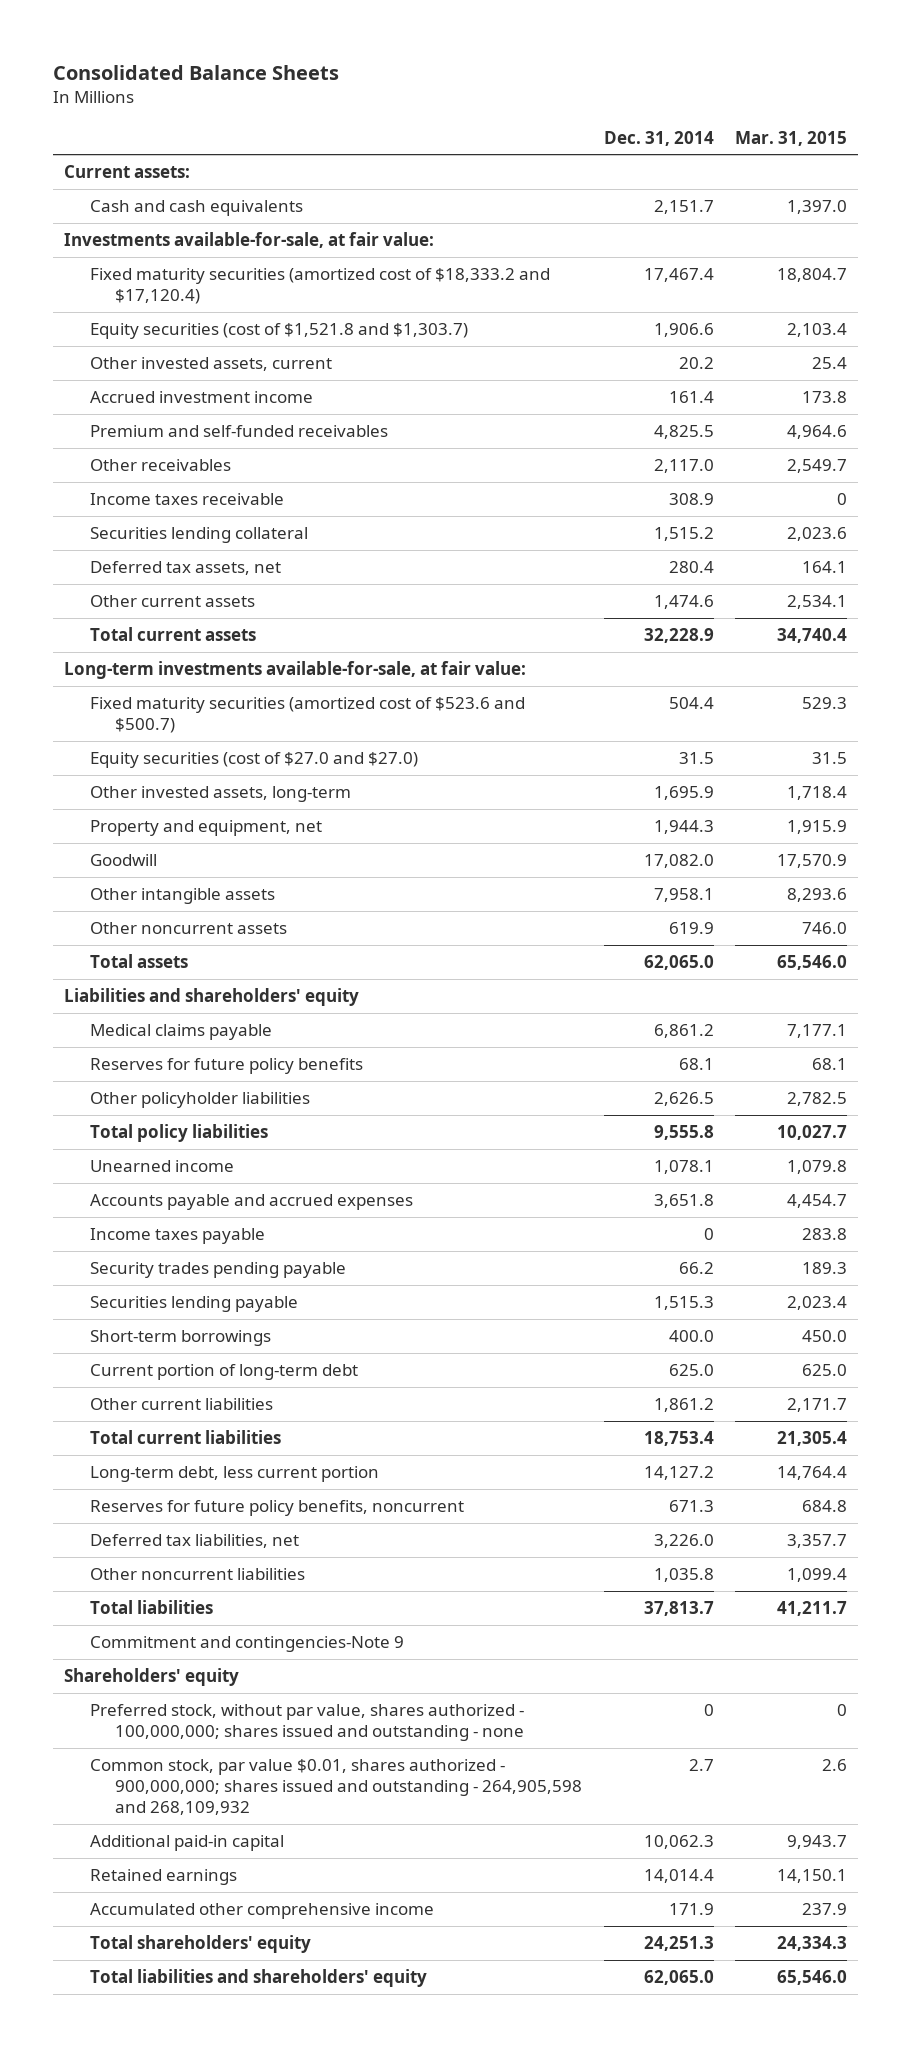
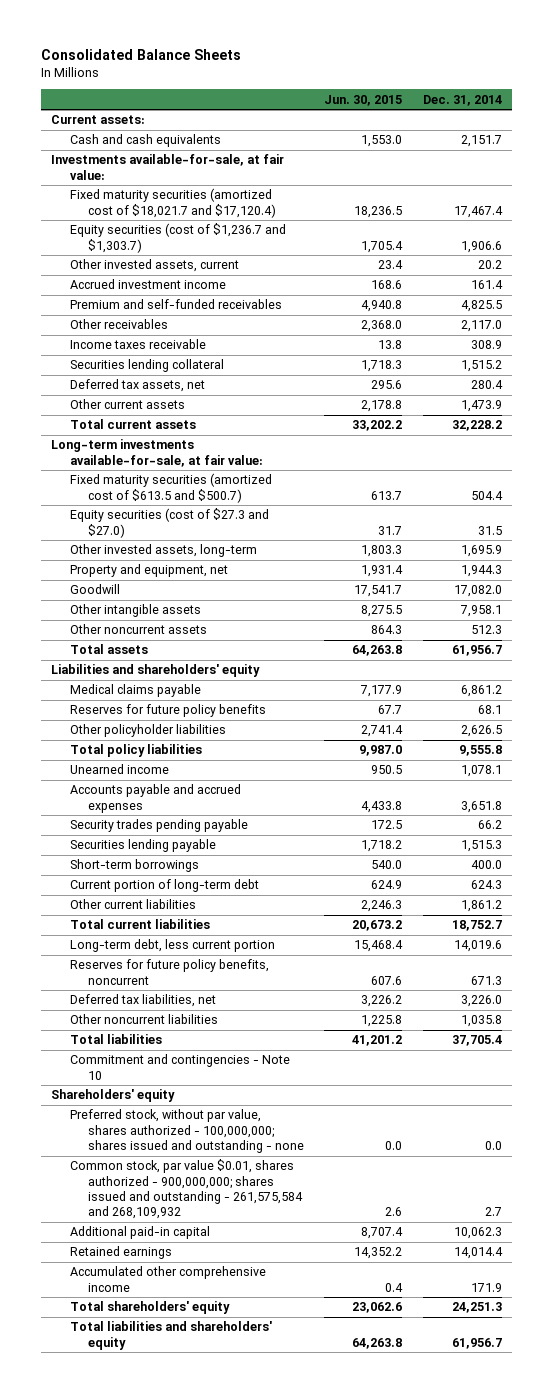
- | Dec. 31, 2014 | Mar. 31, 2015
+ | Jun. 30, 2015 | Dec. 31, 2014
- Fixed maturity securities (amortized cost of $18,333.2 and $17,120.4) | 17,467.4 | 18,804.7
- Equity securities (cost of $1,521.8 and $1,303.7) | 1,906.6 | 2,103.4
+ Fixed maturity securities (amortized cost of $18,021.7 and $17,120.4) | 18,236.5 | 17,467.4
+ Equity securities (cost of $1,236.7 and $1,303.7) | 1,705.4 | 1,906.6
- Other current assets | 1,474.6 | 2,534.1
- Total current assets | 32,228.9 | 34,740.4
+ Other current assets | 2,178.8 | 1,473.9
+ Total current assets | 33,202.2 | 32,228.2
- Fixed maturity securities (amortized cost of $523.6 and $500.7) | 504.4 | 529.3
- Equity securities (cost of $27.0 and $27.0) | 31.5 | 31.5
+ Fixed maturity securities (amortized cost of $613.5 and $500.7) | 613.7 | 504.4
+ Equity securities (cost of $27.3 and $27.0) | 31.7 | 31.5
- Other noncurrent assets | 619.9 | 746.0
- Total assets | 62,065.0 | 65,546.0
+ Other noncurrent assets | 864.3 | 512.3
+ Total assets | 64,263.8 | 61,956.7
- Income taxes payable | 0 | 283.8
- Current portion of long-term debt | 625.0 | 625.0
+ Current portion of long-term debt | 624.9 | 624.3
- Total current liabilities | 18,753.4 | 21,305.4
- Long-term debt, less current portion | 14,127.2 | 14,764.4
+ Total current liabilities | 20,673.2 | 18,752.7
+ Long-term debt, less current portion | 15,468.4 | 14,019.6
- Total liabilities | 37,813.7 | 41,211.7
- Commitment and contingencies-Note 9
+ Total liabilities | 41,201.2 | 37,705.4
+ Commitment and contingencies - Note 10
- Preferred stock, without par value, shares authorized - 100,000,000; shares issued and outstanding - none | 0 | 0
- Common stock, par value $0.01, shares authorized - 900,000,000; shares issued and outstanding - 264,905,598 and 268,109,932 | 2.7 | 2.6
+ Preferred stock, without par value, shares authorized - 100,000,000; shares issued and outstanding - none | 0.0 | 0.0
+ Common stock, par value $0.01, shares authorized - 900,000,000; shares issued and outstanding - 261,575,584 and 268,109,932 | 2.6 | 2.7
- Total liabilities and shareholders' equity | 62,065.0 | 65,546.0
+ Total liabilities and shareholders' equity | 64,263.8 | 61,956.7

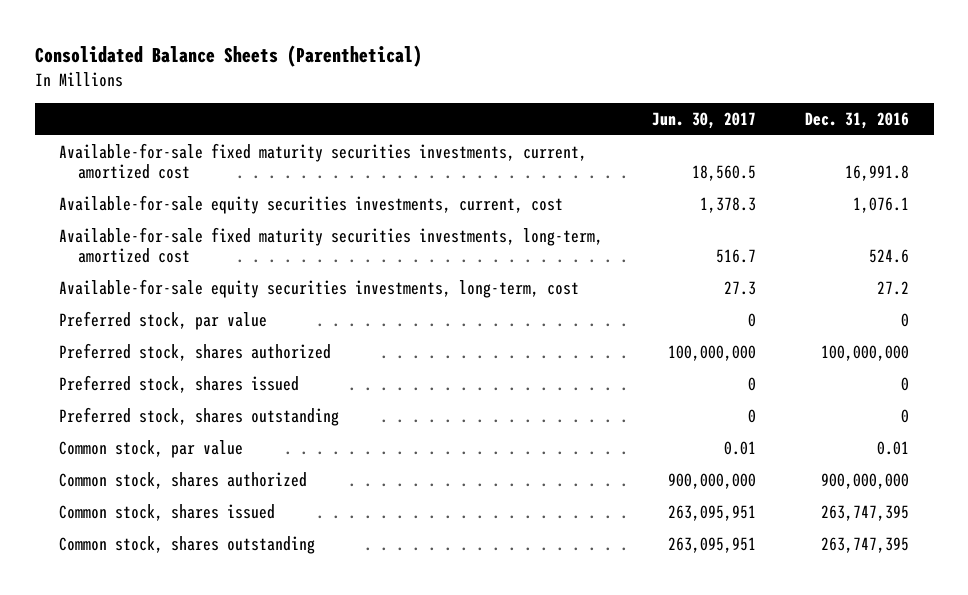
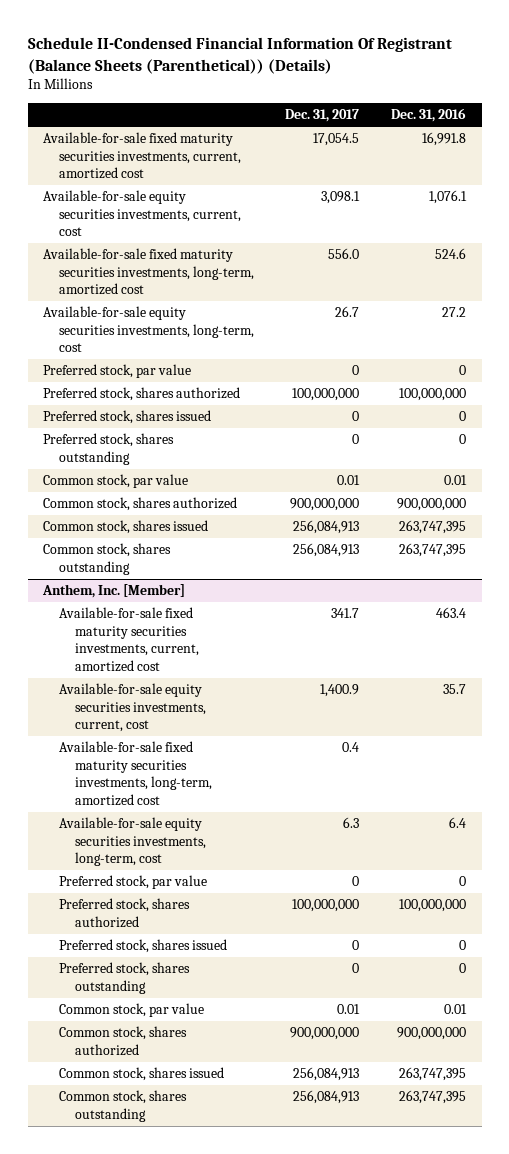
- Consolidated Balance Sheets (Parenthetical)
+ Schedule II-Condensed Financial Information Of Registrant (Balance Sheets (Parenthetical)) (Details)
- | Jun. 30, 2017 | Dec. 31, 2016
+ | Dec. 31, 2017 | Dec. 31, 2016
+ Anthem, Inc. [Member]
+ Available-for-sale fixed maturity securities investments, current, amortized cost | 341.7 | 463.4
+ Available-for-sale equity securities investments, current, cost | 1,400.9 | 35.7
+ Available-for-sale fixed maturity securities investments, long-term, amortized cost | 0.4 |
+ Available-for-sale equity securities investments, long-term, cost | 6.3 | 6.4
+ Preferred stock, par value | 0 | 0
+ Preferred stock, shares authorized | 100,000,000 | 100,000,000
+ Preferred stock, shares issued | 0 | 0
+ Preferred stock, shares outstanding | 0 | 0
+ Common stock, par value | 0.01 | 0.01
+ Common stock, shares authorized | 900,000,000 | 900,000,000
+ Common stock, shares issued | 256,084,913 | 263,747,395
+ Common stock, shares outstanding | 256,084,913 | 263,747,395

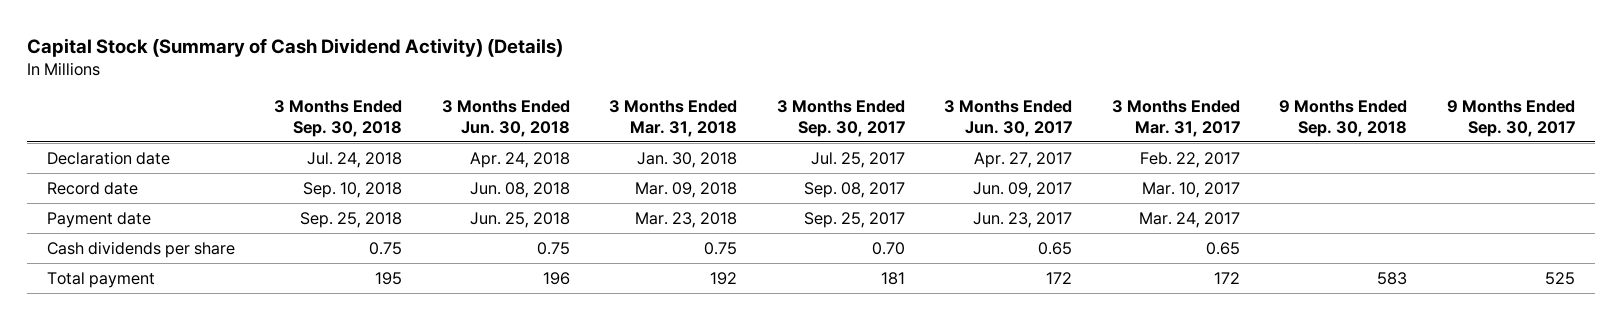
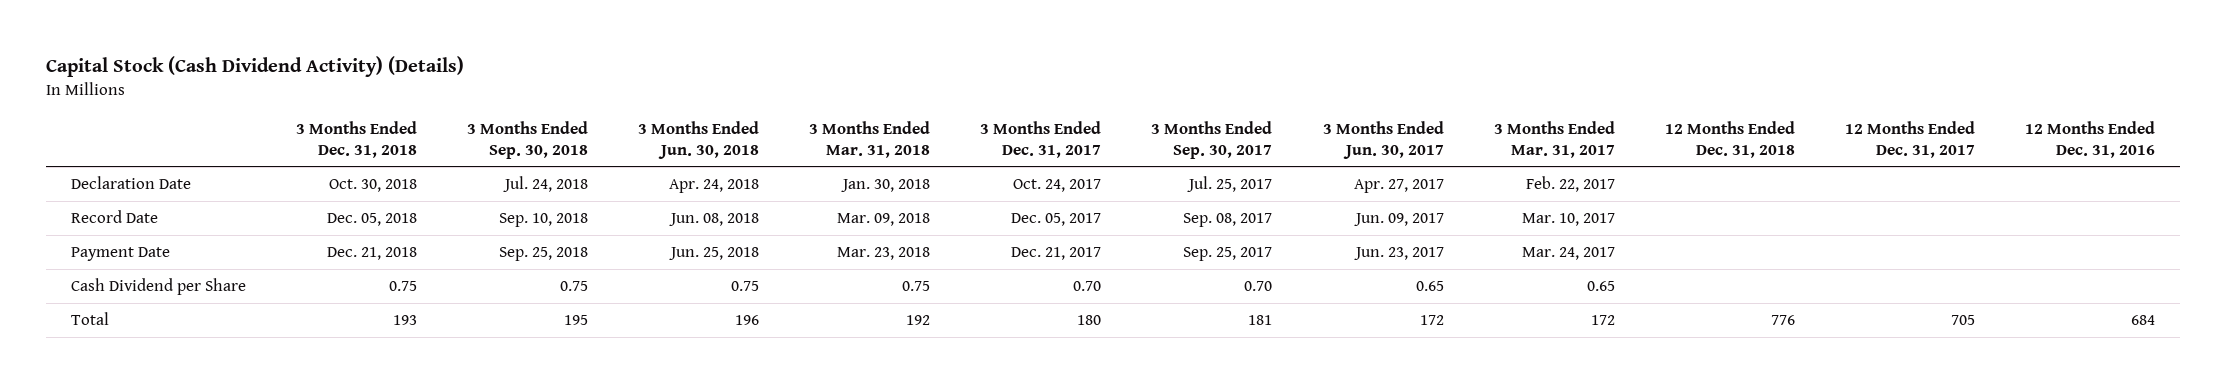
- Capital Stock (Summary of Cash Dividend Activity) (Details)
+ Capital Stock (Cash Dividend Activity) (Details)
- | 3 Months Ended Sep. 30, 2018 | 3 Months Ended Jun. 30, 2018 | 3 Months Ended Mar. 31, 2018 | 3 Months Ended Sep. 30, 2017 | 3 Months Ended Jun. 30, 2017 | 3 Months Ended Mar. 31, 2017 | 9 Months Ended Sep. 30, 2018 | 9 Months Ended Sep. 30, 2017
+ | 3 Months Ended Dec. 31, 2018 | 3 Months Ended Sep. 30, 2018 | 3 Months Ended Jun. 30, 2018 | 3 Months Ended Mar. 31, 2018 | 3 Months Ended Dec. 31, 2017 | 3 Months Ended Sep. 30, 2017 | 3 Months Ended Jun. 30, 2017 | 3 Months Ended Mar. 31, 2017 | 12 Months Ended Dec. 31, 2018 | 12 Months Ended Dec. 31, 2017 | 12 Months Ended Dec. 31, 2016
- Declaration date | Jul. 24, 2018 | Apr. 24, 2018 | Jan. 30, 2018 | Jul. 25, 2017 | Apr. 27, 2017 | Feb. 22, 2017 | |
- Record date | Sep. 10, 2018 | Jun. 08, 2018 | Mar. 09, 2018 | Sep. 08, 2017 | Jun. 09, 2017 | Mar. 10, 2017 | |
- Payment date | Sep. 25, 2018 | Jun. 25, 2018 | Mar. 23, 2018 | Sep. 25, 2017 | Jun. 23, 2017 | Mar. 24, 2017 | |
- Cash dividends per share | 0.75 | 0.75 | 0.75 | 0.70 | 0.65 | 0.65 | |
- Total payment | 195 | 196 | 192 | 181 | 172 | 172 | 583 | 525
+ Declaration Date | Oct. 30, 2018 | Jul. 24, 2018 | Apr. 24, 2018 | Jan. 30, 2018 | Oct. 24, 2017 | Jul. 25, 2017 | Apr. 27, 2017 | Feb. 22, 2017 | | |
+ Record Date | Dec. 05, 2018 | Sep. 10, 2018 | Jun. 08, 2018 | Mar. 09, 2018 | Dec. 05, 2017 | Sep. 08, 2017 | Jun. 09, 2017 | Mar. 10, 2017 | | |
+ Payment Date | Dec. 21, 2018 | Sep. 25, 2018 | Jun. 25, 2018 | Mar. 23, 2018 | Dec. 21, 2017 | Sep. 25, 2017 | Jun. 23, 2017 | Mar. 24, 2017 | | |
+ Cash Dividend per Share | 0.75 | 0.75 | 0.75 | 0.75 | 0.70 | 0.70 | 0.65 | 0.65 | | |
+ Total | 193 | 195 | 196 | 192 | 180 | 181 | 172 | 172 | 776 | 705 | 684

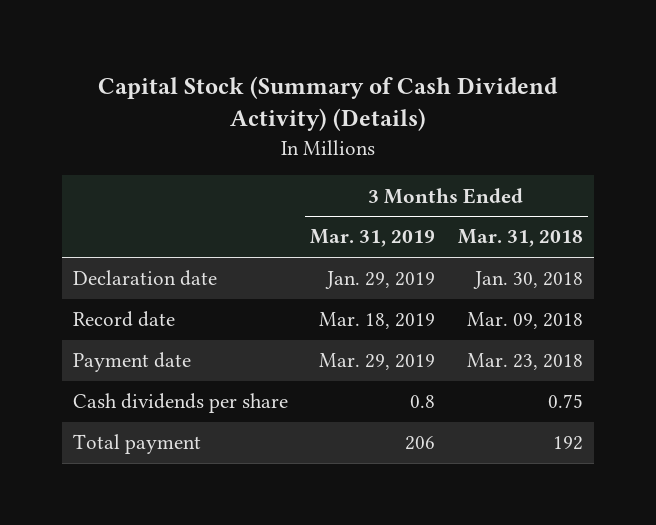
- Capital Stock (Cash Dividend Activity) (Details)
+ Capital Stock (Summary of Cash Dividend Activity) (Details)
- | 3 Months Ended Dec. 31, 2018 | 3 Months Ended Sep. 30, 2018 | 3 Months Ended Jun. 30, 2018 | 3 Months Ended Mar. 31, 2018 | 3 Months Ended Dec. 31, 2017 | 3 Months Ended Sep. 30, 2017 | 3 Months Ended Jun. 30, 2017 | 3 Months Ended Mar. 31, 2017 | 12 Months Ended Dec. 31, 2018 | 12 Months Ended Dec. 31, 2017 | 12 Months Ended Dec. 31, 2016
+ | 3 Months Ended Mar. 31, 2019 | 3 Months Ended Mar. 31, 2018
- Declaration Date | Oct. 30, 2018 | Jul. 24, 2018 | Apr. 24, 2018 | Jan. 30, 2018 | Oct. 24, 2017 | Jul. 25, 2017 | Apr. 27, 2017 | Feb. 22, 2017 | | |
- Record Date | Dec. 05, 2018 | Sep. 10, 2018 | Jun. 08, 2018 | Mar. 09, 2018 | Dec. 05, 2017 | Sep. 08, 2017 | Jun. 09, 2017 | Mar. 10, 2017 | | |
- Payment Date | Dec. 21, 2018 | Sep. 25, 2018 | Jun. 25, 2018 | Mar. 23, 2018 | Dec. 21, 2017 | Sep. 25, 2017 | Jun. 23, 2017 | Mar. 24, 2017 | | |
- Cash Dividend per Share | 0.75 | 0.75 | 0.75 | 0.75 | 0.70 | 0.70 | 0.65 | 0.65 | | |
- Total | 193 | 195 | 196 | 192 | 180 | 181 | 172 | 172 | 776 | 705 | 684
+ Declaration date | Jan. 29, 2019 | Jan. 30, 2018
+ Record date | Mar. 18, 2019 | Mar. 09, 2018
+ Payment date | Mar. 29, 2019 | Mar. 23, 2018
+ Cash dividends per share | 0.8 | 0.75
+ Total payment | 206 | 192

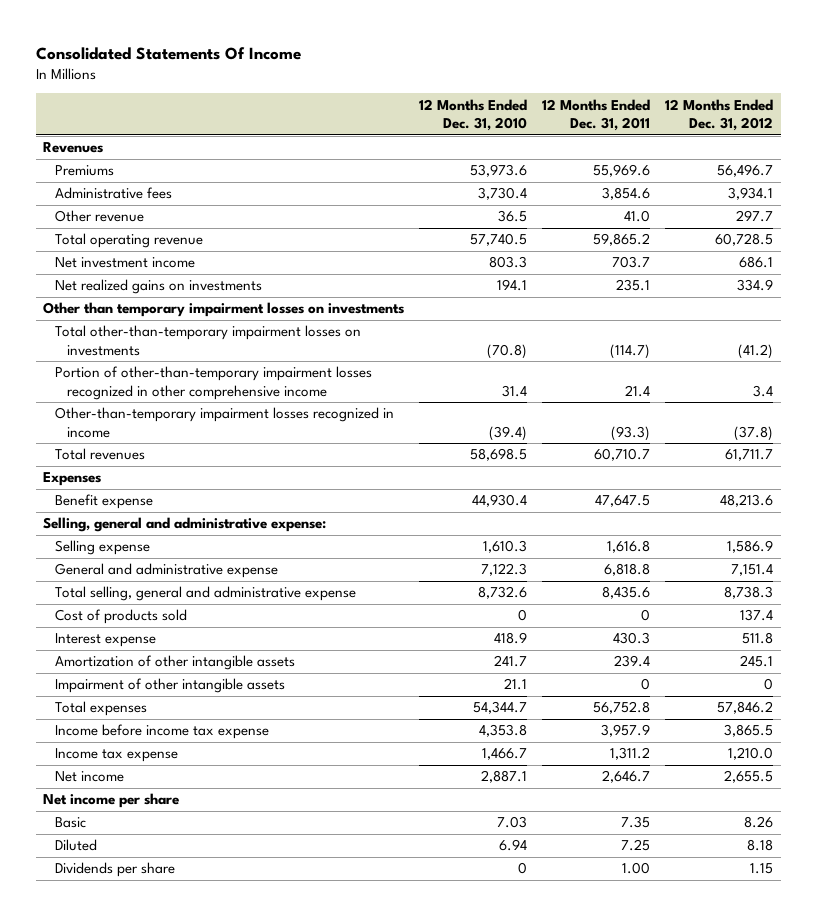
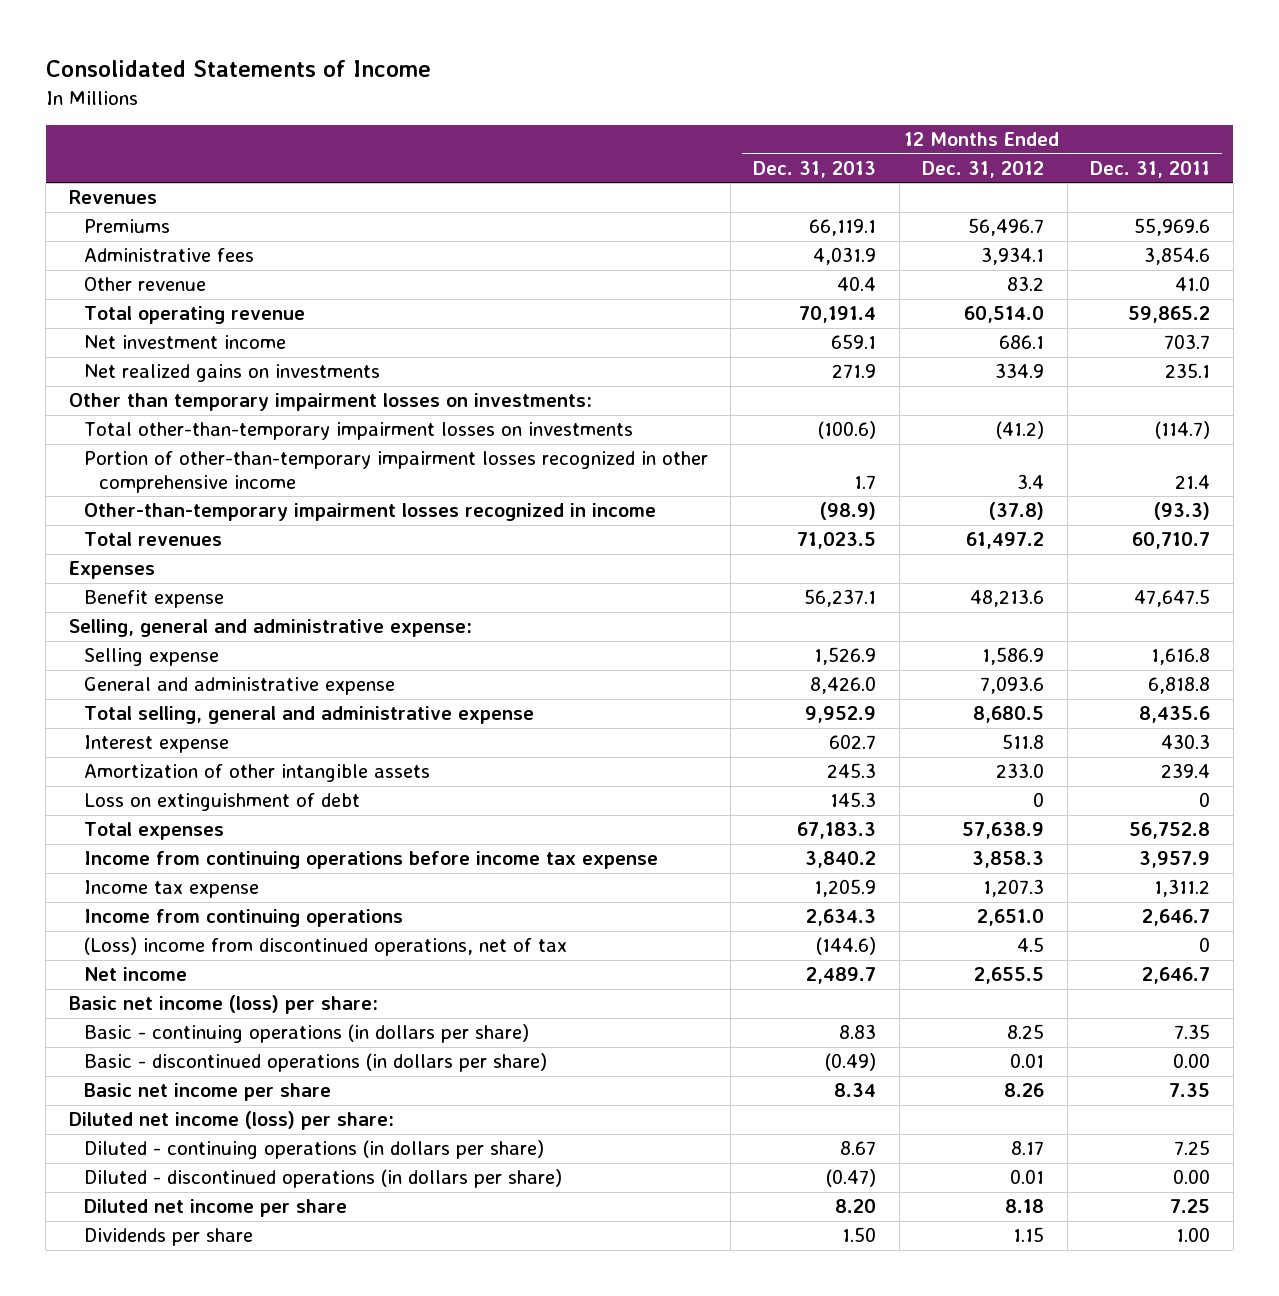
- Consolidated Statements Of Income
+ Consolidated Statements of Income
- | 12 Months Ended Dec. 31, 2010 | 12 Months Ended Dec. 31, 2011 | 12 Months Ended Dec. 31, 2012
+ | 12 Months Ended Dec. 31, 2013 | 12 Months Ended Dec. 31, 2012 | 12 Months Ended Dec. 31, 2011
- Other revenue | 36.5 | 41.0 | 297.7
- Total operating revenue | 57,740.5 | 59,865.2 | 60,728.5
+ Other revenue | 40.4 | 83.2 | 41.0
+ Total operating revenue | 70,191.4 | 60,514.0 | 59,865.2
- Other than temporary impairment losses on investments
+ Other than temporary impairment losses on investments:
- Total revenues | 58,698.5 | 60,710.7 | 61,711.7
+ Total revenues | 71,023.5 | 61,497.2 | 60,710.7
- General and administrative expense | 7,122.3 | 6,818.8 | 7,151.4
- Total selling, general and administrative expense | 8,732.6 | 8,435.6 | 8,738.3
- Cost of products sold | 0 | 0 | 137.4
+ General and administrative expense | 8,426.0 | 7,093.6 | 6,818.8
+ Total selling, general and administrative expense | 9,952.9 | 8,680.5 | 8,435.6
- Amortization of other intangible assets | 241.7 | 239.4 | 245.1
- Impairment of other intangible assets | 21.1 | 0 | 0
- Total expenses | 54,344.7 | 56,752.8 | 57,846.2
- Income before income tax expense | 4,353.8 | 3,957.9 | 3,865.5
- Income tax expense | 1,466.7 | 1,311.2 | 1,210.0
+ Amortization of other intangible assets | 245.3 | 233.0 | 239.4
+ Loss on extinguishment of debt | 145.3 | 0 | 0
+ Total expenses | 67,183.3 | 57,638.9 | 56,752.8
+ Income from continuing operations before income tax expense | 3,840.2 | 3,858.3 | 3,957.9
+ Income tax expense | 1,205.9 | 1,207.3 | 1,311.2
+ Income from continuing operations | 2,634.3 | 2,651.0 | 2,646.7
+ (Loss) income from discontinued operations, net of tax | (144.6) | 4.5 | 0
- Net income per share
- Basic | 7.03 | 7.35 | 8.26
- Diluted | 6.94 | 7.25 | 8.18
+ Basic net income (loss) per share:
+ Basic - continuing operations (in dollars per share) | 8.83 | 8.25 | 7.35
+ Basic - discontinued operations (in dollars per share) | (0.49) | 0.01 | 0.00
+ Basic net income per share | 8.34 | 8.26 | 7.35
+ Diluted net income (loss) per share:
+ Diluted - continuing operations (in dollars per share) | 8.67 | 8.17 | 7.25
+ Diluted - discontinued operations (in dollars per share) | (0.47) | 0.01 | 0.00
+ Diluted net income per share | 8.20 | 8.18 | 7.25

